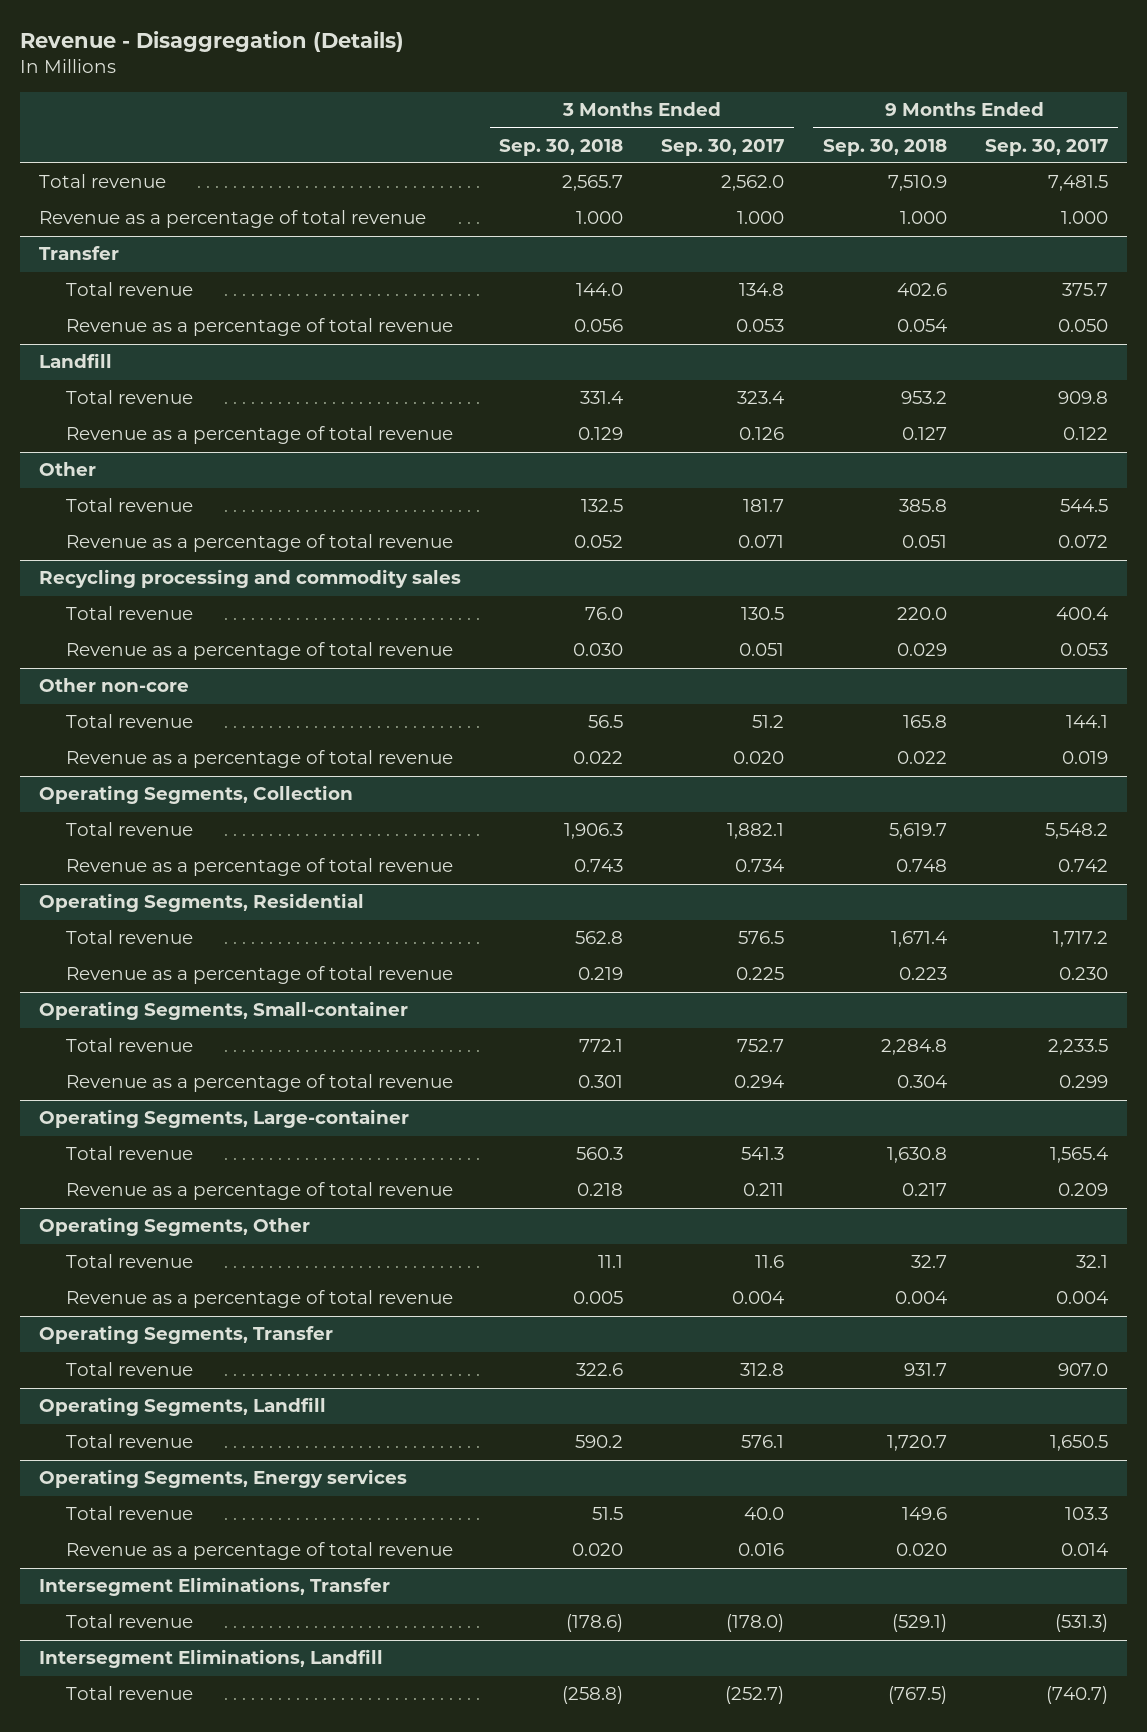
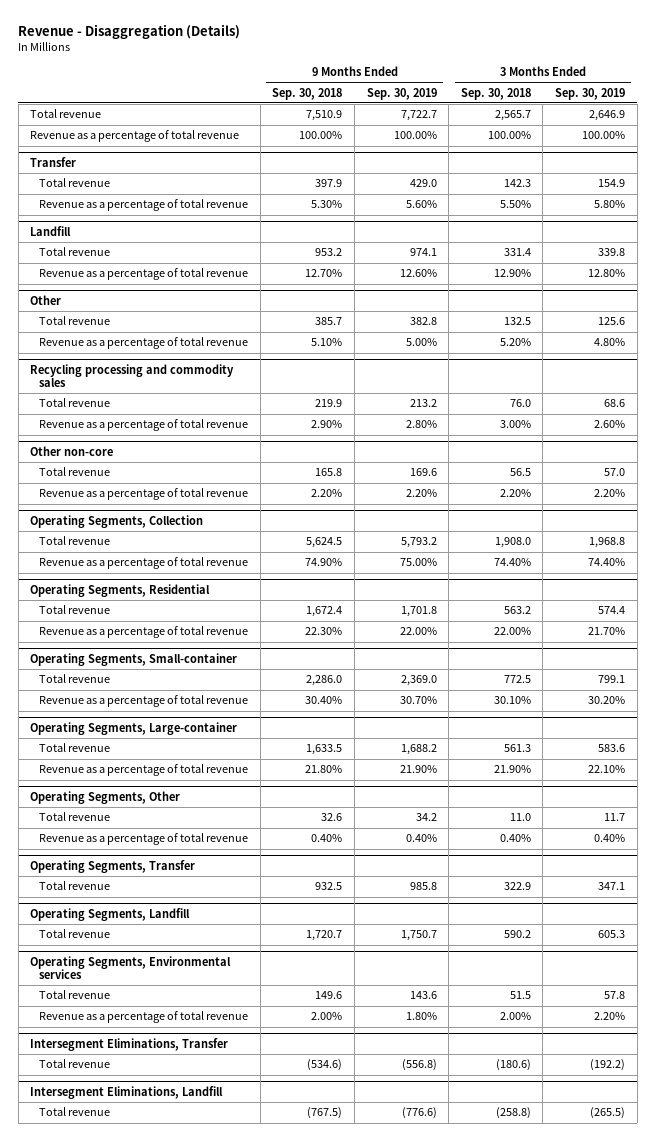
- | 3 Months Ended Sep. 30, 2018 | 3 Months Ended Sep. 30, 2017 | 9 Months Ended Sep. 30, 2018 | 9 Months Ended Sep. 30, 2017
+ | 9 Months Ended Sep. 30, 2018 | 9 Months Ended Sep. 30, 2019 | 3 Months Ended Sep. 30, 2018 | 3 Months Ended Sep. 30, 2019
- Revenue as a percentage of total revenue | 1.000 | 1.000 | 1.000 | 1.000
+ Revenue as a percentage of total revenue | 100.00% | 100.00% | 100.00% | 100.00%
@ Transfer
- Total revenue | 144.0 | 134.8 | 402.6 | 375.7
- Revenue as a percentage of total revenue | 0.056 | 0.053 | 0.054 | 0.050
+ Total revenue | 397.9 | 429.0 | 142.3 | 154.9
+ Revenue as a percentage of total revenue | 5.30% | 5.60% | 5.50% | 5.80%
@ Landfill
- Revenue as a percentage of total revenue | 0.129 | 0.126 | 0.127 | 0.122
+ Revenue as a percentage of total revenue | 12.70% | 12.60% | 12.90% | 12.80%
@ Other
- Total revenue | 132.5 | 181.7 | 385.8 | 544.5
- Revenue as a percentage of total revenue | 0.052 | 0.071 | 0.051 | 0.072
+ Total revenue | 385.7 | 382.8 | 132.5 | 125.6
+ Revenue as a percentage of total revenue | 5.10% | 5.00% | 5.20% | 4.80%
@ Recycling processing and commodity sales
- Total revenue | 76.0 | 130.5 | 220.0 | 400.4
- Revenue as a percentage of total revenue | 0.030 | 0.051 | 0.029 | 0.053
+ Total revenue | 219.9 | 213.2 | 76.0 | 68.6
+ Revenue as a percentage of total revenue | 2.90% | 2.80% | 3.00% | 2.60%
@ Other non-core
- Revenue as a percentage of total revenue | 0.022 | 0.020 | 0.022 | 0.019
+ Revenue as a percentage of total revenue | 2.20% | 2.20% | 2.20% | 2.20%
@ Operating Segments, Collection
- Total revenue | 1,906.3 | 1,882.1 | 5,619.7 | 5,548.2
- Revenue as a percentage of total revenue | 0.743 | 0.734 | 0.748 | 0.742
+ Total revenue | 5,624.5 | 5,793.2 | 1,908.0 | 1,968.8
+ Revenue as a percentage of total revenue | 74.90% | 75.00% | 74.40% | 74.40%
@ Operating Segments, Residential
- Total revenue | 562.8 | 576.5 | 1,671.4 | 1,717.2
- Revenue as a percentage of total revenue | 0.219 | 0.225 | 0.223 | 0.230
+ Total revenue | 1,672.4 | 1,701.8 | 563.2 | 574.4
+ Revenue as a percentage of total revenue | 22.30% | 22.00% | 22.00% | 21.70%
@ Operating Segments, Small-container
- Total revenue | 772.1 | 752.7 | 2,284.8 | 2,233.5
- Revenue as a percentage of total revenue | 0.301 | 0.294 | 0.304 | 0.299
+ Total revenue | 2,286.0 | 2,369.0 | 772.5 | 799.1
+ Revenue as a percentage of total revenue | 30.40% | 30.70% | 30.10% | 30.20%
@ Operating Segments, Large-container
- Total revenue | 560.3 | 541.3 | 1,630.8 | 1,565.4
- Revenue as a percentage of total revenue | 0.218 | 0.211 | 0.217 | 0.209
+ Total revenue | 1,633.5 | 1,688.2 | 561.3 | 583.6
+ Revenue as a percentage of total revenue | 21.80% | 21.90% | 21.90% | 22.10%
@ Operating Segments, Other
- Total revenue | 11.1 | 11.6 | 32.7 | 32.1
- Revenue as a percentage of total revenue | 0.005 | 0.004 | 0.004 | 0.004
+ Total revenue | 32.6 | 34.2 | 11.0 | 11.7
+ Revenue as a percentage of total revenue | 0.40% | 0.40% | 0.40% | 0.40%
@ Operating Segments, Transfer
- Total revenue | 322.6 | 312.8 | 931.7 | 907.0
+ Total revenue | 932.5 | 985.8 | 322.9 | 347.1
- Operating Segments, Energy services
+ Operating Segments, Environmental services
- Revenue as a percentage of total revenue | 0.020 | 0.016 | 0.020 | 0.014
+ Revenue as a percentage of total revenue | 2.00% | 1.80% | 2.00% | 2.20%
@ Intersegment Eliminations, Transfer
- Total revenue | (178.6) | (178.0) | (529.1) | (531.3)
+ Total revenue | (534.6) | (556.8) | (180.6) | (192.2)

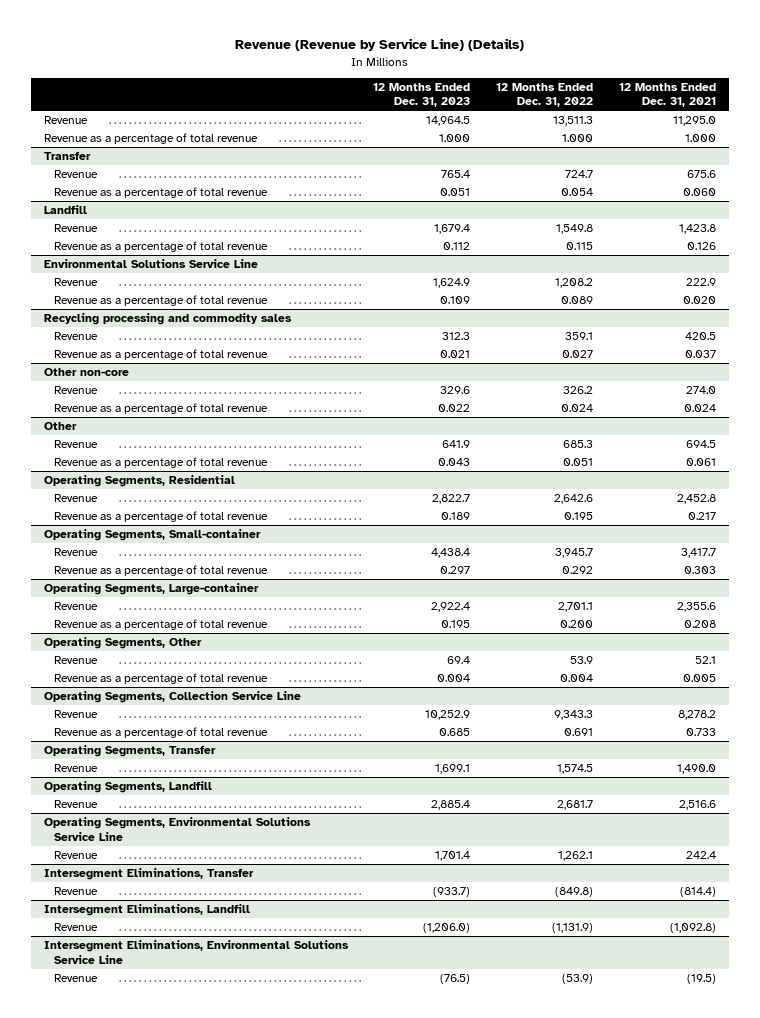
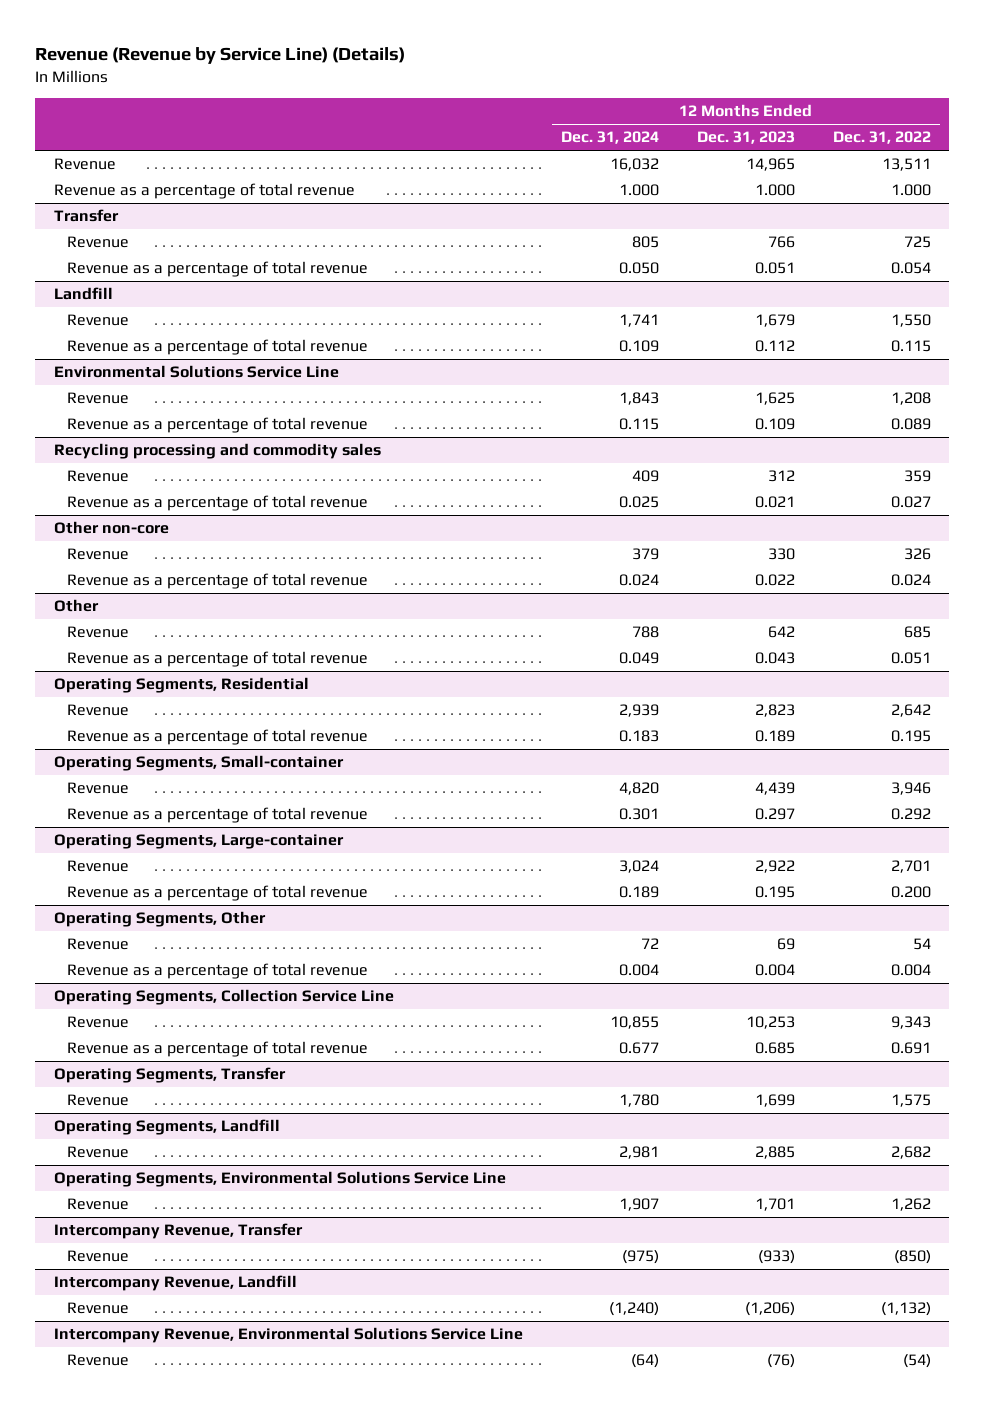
- | 12 Months Ended Dec. 31, 2023 | 12 Months Ended Dec. 31, 2022 | 12 Months Ended Dec. 31, 2021
+ | 12 Months Ended Dec. 31, 2024 | 12 Months Ended Dec. 31, 2023 | 12 Months Ended Dec. 31, 2022
- Revenue | 14,964.5 | 13,511.3 | 11,295.0
+ Revenue | 16,032 | 14,965 | 13,511
@ Transfer
- Revenue | 765.4 | 724.7 | 675.6
+ Revenue | 805 | 766 | 725
@ Landfill
- Revenue | 1,679.4 | 1,549.8 | 1,423.8
+ Revenue | 1,741 | 1,679 | 1,550
@ Environmental Solutions Service Line
- Revenue | 1,624.9 | 1,208.2 | 222.9
+ Revenue | 1,843 | 1,625 | 1,208
@ Recycling processing and commodity sales
- Revenue | 312.3 | 359.1 | 420.5
+ Revenue | 409 | 312 | 359
@ Other non-core
- Revenue | 329.6 | 326.2 | 274.0
+ Revenue | 379 | 330 | 326
@ Other
- Revenue | 641.9 | 685.3 | 694.5
+ Revenue | 788 | 642 | 685
@ Operating Segments, Residential
- Revenue | 2,822.7 | 2,642.6 | 2,452.8
+ Revenue | 2,939 | 2,823 | 2,642
@ Operating Segments, Small-container
- Revenue | 4,438.4 | 3,945.7 | 3,417.7
+ Revenue | 4,820 | 4,439 | 3,946
@ Operating Segments, Large-container
- Revenue | 2,922.4 | 2,701.1 | 2,355.6
+ Revenue | 3,024 | 2,922 | 2,701
@ Operating Segments, Other
- Revenue | 69.4 | 53.9 | 52.1
+ Revenue | 72 | 69 | 54
@ Operating Segments, Collection Service Line
- Revenue | 10,252.9 | 9,343.3 | 8,278.2
+ Revenue | 10,855 | 10,253 | 9,343
@ Operating Segments, Transfer
- Revenue | 1,699.1 | 1,574.5 | 1,490.0
+ Revenue | 1,780 | 1,699 | 1,575
@ Operating Segments, Landfill
- Revenue | 2,885.4 | 2,681.7 | 2,516.6
+ Revenue | 2,981 | 2,885 | 2,682
@ Operating Segments, Environmental Solutions Service Line
- Revenue | 1,701.4 | 1,262.1 | 242.4
- Intersegment Eliminations, Transfer
- Revenue | (933.7) | (849.8) | (814.4)
- Intersegment Eliminations, Landfill
- Revenue | (1,206.0) | (1,131.9) | (1,092.8)
- Intersegment Eliminations, Environmental Solutions Service Line
- Revenue | (76.5) | (53.9) | (19.5)
@ Operating Segments, Environmental Solutions Service Line
+ Revenue | 1,907 | 1,701 | 1,262
+ Intercompany Revenue, Transfer
+ Revenue | (975) | (933) | (850)
+ Intercompany Revenue, Landfill
+ Revenue | (1,240) | (1,206) | (1,132)
+ Intercompany Revenue, Environmental Solutions Service Line
+ Revenue | (64) | (76) | (54)

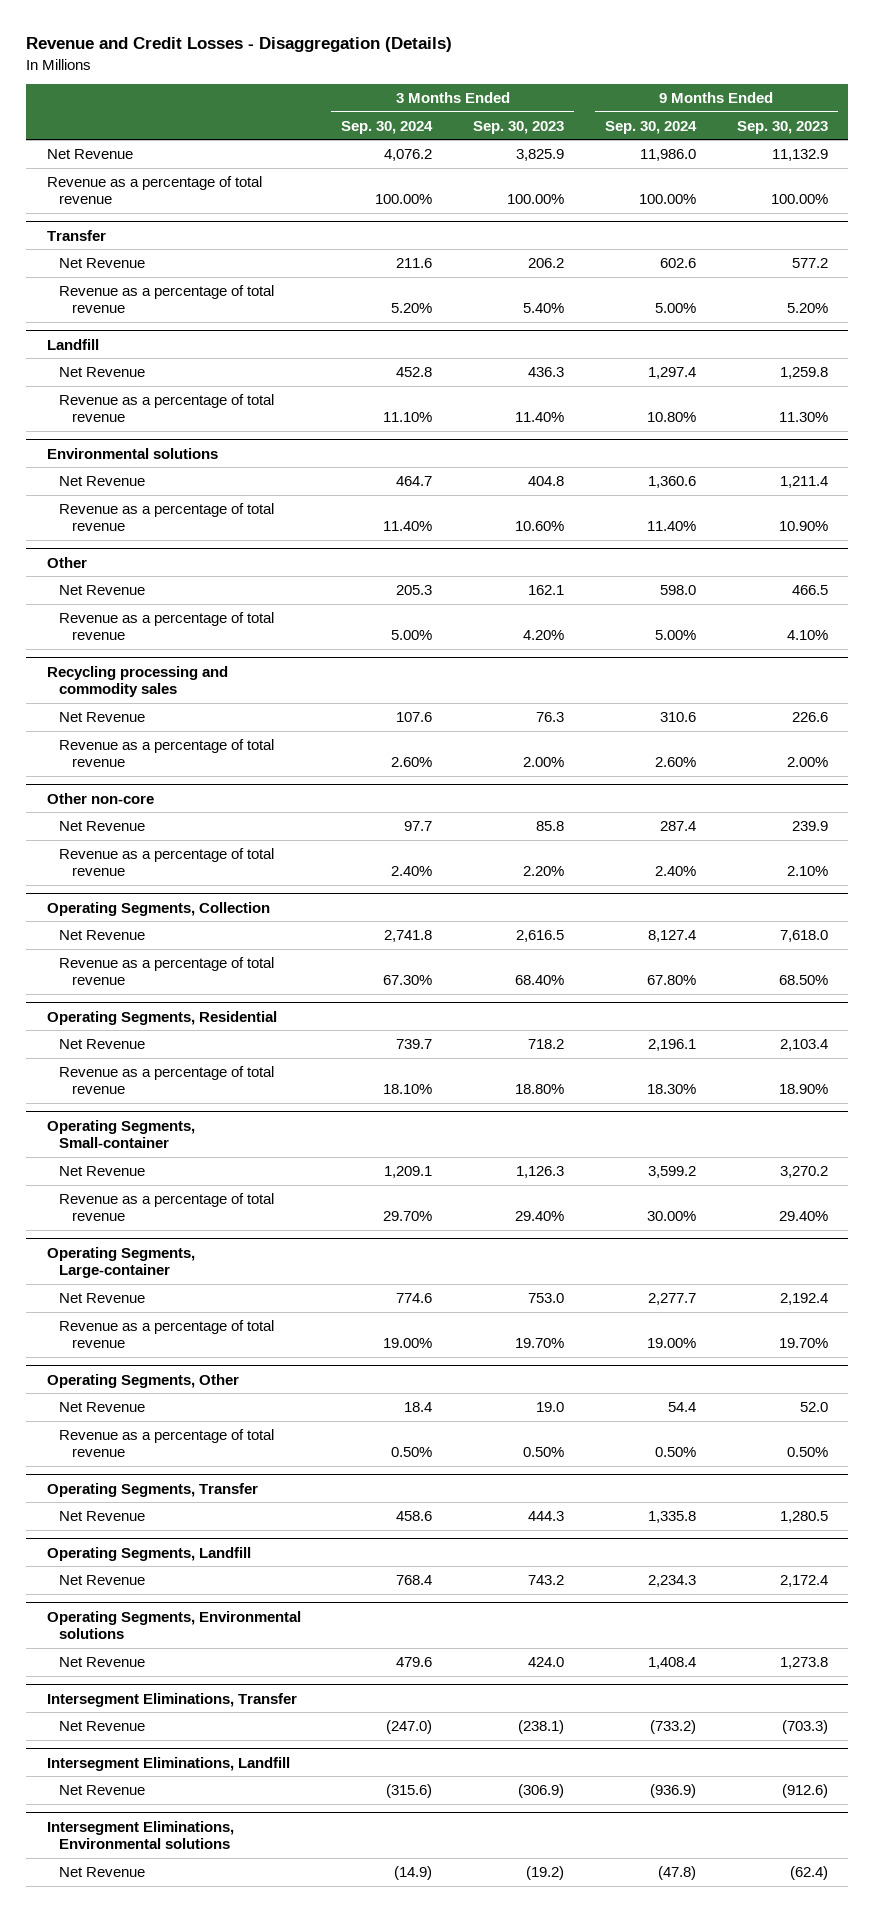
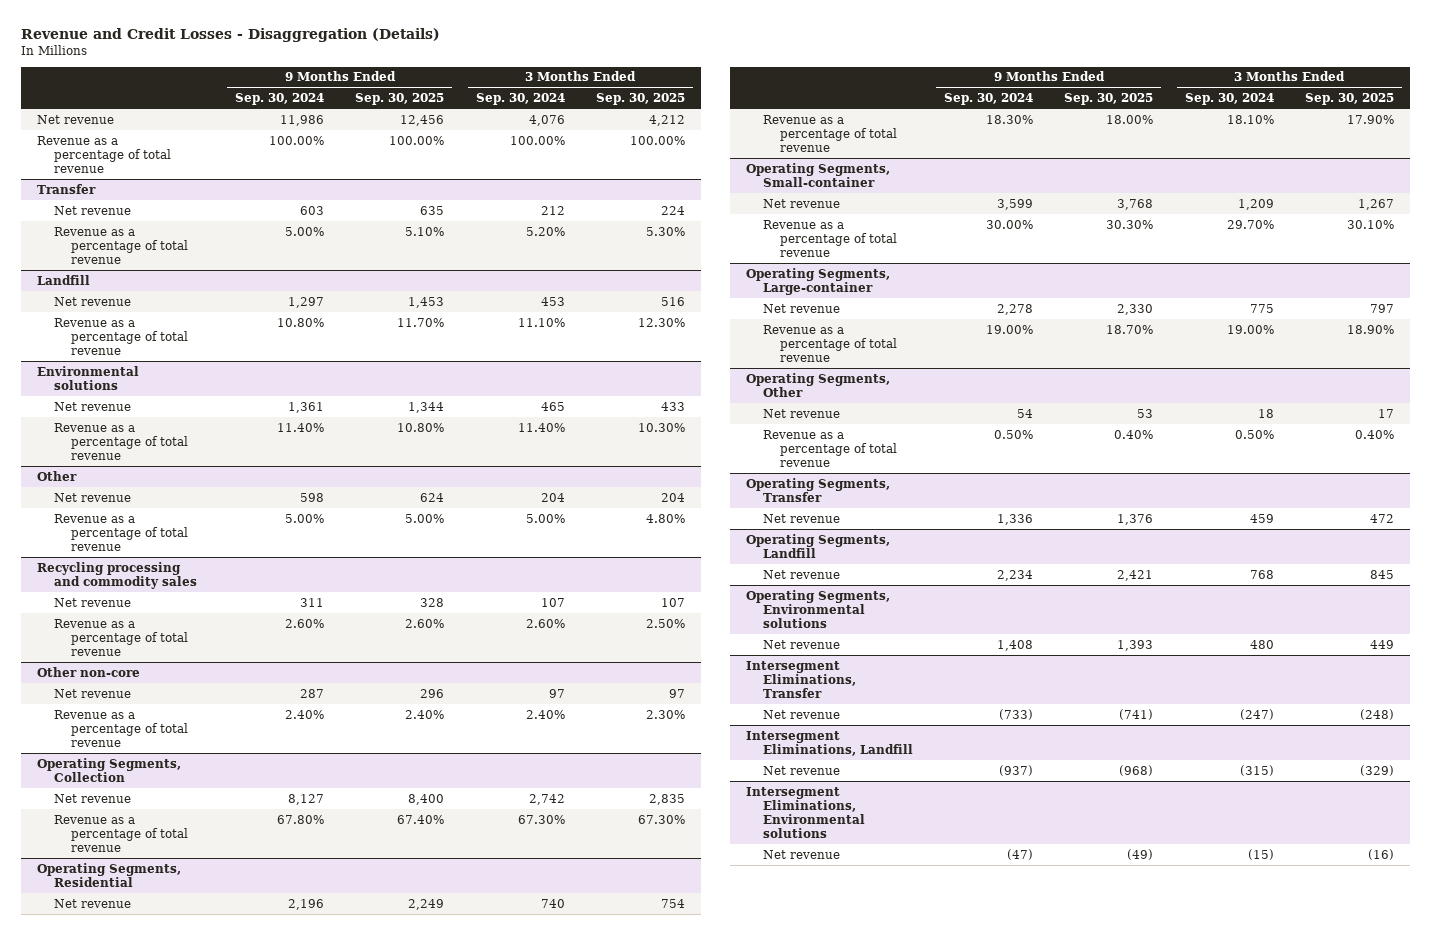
- | 3 Months Ended Sep. 30, 2024 | 3 Months Ended Sep. 30, 2023 | 9 Months Ended Sep. 30, 2024 | 9 Months Ended Sep. 30, 2023
+ | 9 Months Ended Sep. 30, 2024 | 9 Months Ended Sep. 30, 2025 | 3 Months Ended Sep. 30, 2024 | 3 Months Ended Sep. 30, 2025
- Net Revenue | 4,076.2 | 3,825.9 | 11,986.0 | 11,132.9
+ Net revenue | 11,986 | 12,456 | 4,076 | 4,212
@ Transfer
- Net Revenue | 211.6 | 206.2 | 602.6 | 577.2
+ Net revenue | 603 | 635 | 212 | 224
@ Landfill
- Net Revenue | 452.8 | 436.3 | 1,297.4 | 1,259.8
+ Net revenue | 1,297 | 1,453 | 453 | 516
@ Environmental solutions
- Net Revenue | 464.7 | 404.8 | 1,360.6 | 1,211.4
+ Net revenue | 1,361 | 1,344 | 465 | 433
@ Other
- Net Revenue | 205.3 | 162.1 | 598.0 | 466.5
+ Net revenue | 598 | 624 | 204 | 204
@ Recycling processing and commodity sales
- Net Revenue | 107.6 | 76.3 | 310.6 | 226.6
+ Net revenue | 311 | 328 | 107 | 107
@ Other non-core
- Net Revenue | 97.7 | 85.8 | 287.4 | 239.9
+ Net revenue | 287 | 296 | 97 | 97
@ Operating Segments, Collection
- Net Revenue | 2,741.8 | 2,616.5 | 8,127.4 | 7,618.0
+ Net revenue | 8,127 | 8,400 | 2,742 | 2,835
@ Operating Segments, Residential
- Net Revenue | 739.7 | 718.2 | 2,196.1 | 2,103.4
+ Net revenue | 2,196 | 2,249 | 740 | 754
@ Operating Segments, Small-container
- Net Revenue | 1,209.1 | 1,126.3 | 3,599.2 | 3,270.2
+ Net revenue | 3,599 | 3,768 | 1,209 | 1,267
@ Operating Segments, Large-container
- Net Revenue | 774.6 | 753.0 | 2,277.7 | 2,192.4
+ Net revenue | 2,278 | 2,330 | 775 | 797
@ Operating Segments, Other
- Net Revenue | 18.4 | 19.0 | 54.4 | 52.0
+ Net revenue | 54 | 53 | 18 | 17
@ Operating Segments, Transfer
- Net Revenue | 458.6 | 444.3 | 1,335.8 | 1,280.5
+ Net revenue | 1,336 | 1,376 | 459 | 472
@ Operating Segments, Landfill
- Net Revenue | 768.4 | 743.2 | 2,234.3 | 2,172.4
+ Net revenue | 2,234 | 2,421 | 768 | 845
@ Operating Segments, Environmental solutions
- Net Revenue | 479.6 | 424.0 | 1,408.4 | 1,273.8
+ Net revenue | 1,408 | 1,393 | 480 | 449
@ Intersegment Eliminations, Transfer
- Net Revenue | (247.0) | (238.1) | (733.2) | (703.3)
+ Net revenue | (733) | (741) | (247) | (248)
@ Intersegment Eliminations, Landfill
- Net Revenue | (315.6) | (306.9) | (936.9) | (912.6)
+ Net revenue | (937) | (968) | (315) | (329)
@ Intersegment Eliminations, Environmental solutions
- Net Revenue | (14.9) | (19.2) | (47.8) | (62.4)
+ Net revenue | (47) | (49) | (15) | (16)

